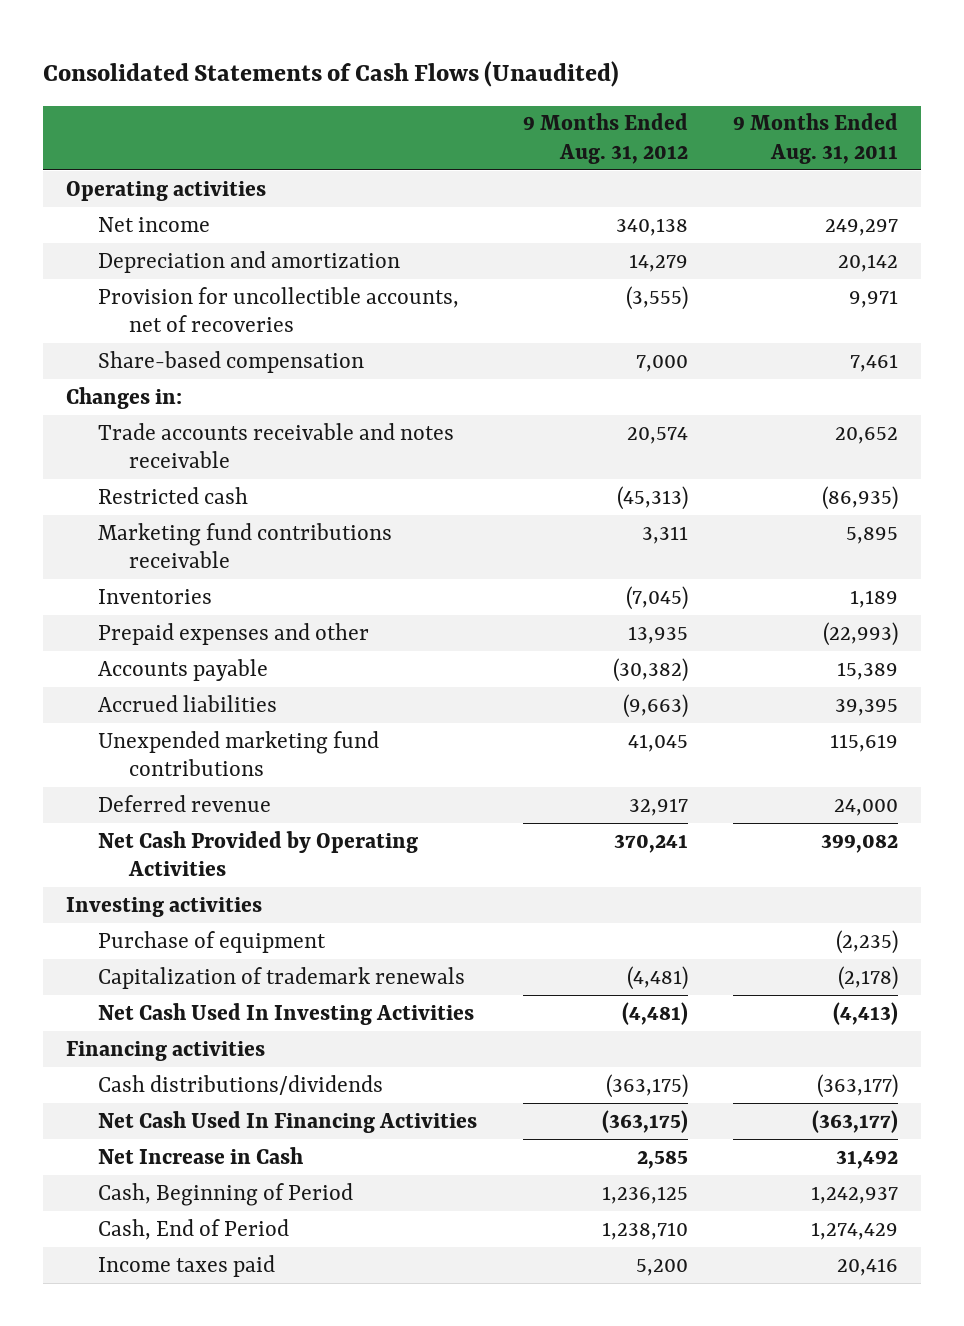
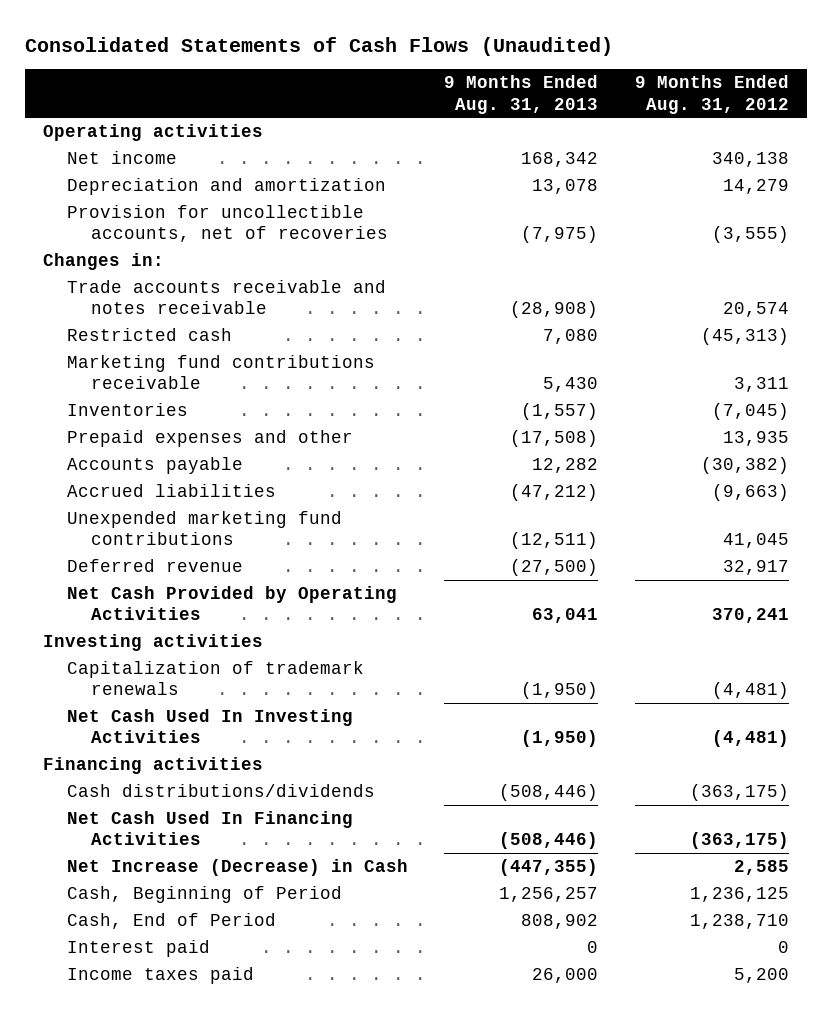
- | 9 Months Ended Aug. 31, 2012 | 9 Months Ended Aug. 31, 2011
+ | 9 Months Ended Aug. 31, 2013 | 9 Months Ended Aug. 31, 2012
- Share-based compensation | 7,000 | 7,461
- Purchase of equipment | | (2,235)
- Net Increase in Cash | 2,585 | 31,492
+ Net Increase (Decrease) in Cash | (447,355) | 2,585
+ Interest paid | 0 | 0

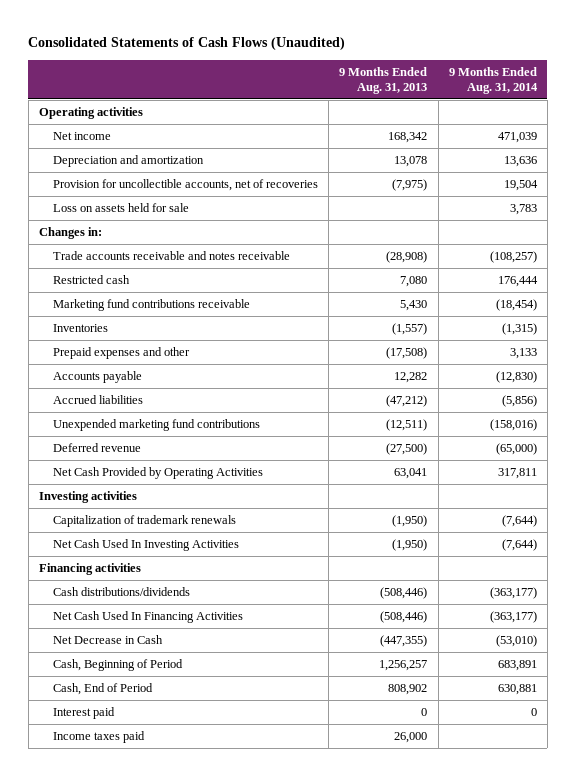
- | 9 Months Ended Aug. 31, 2013 | 9 Months Ended Aug. 31, 2012
+ | 9 Months Ended Aug. 31, 2013 | 9 Months Ended Aug. 31, 2014
+ Loss on assets held for sale | | 3,783
- Net Increase (Decrease) in Cash | (447,355) | 2,585
+ Net Decrease in Cash | (447,355) | (53,010)

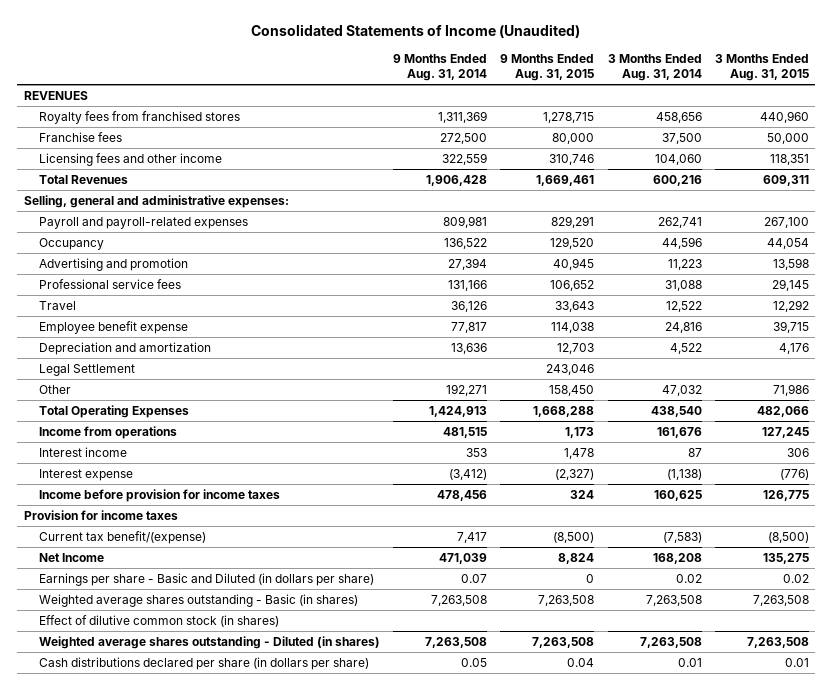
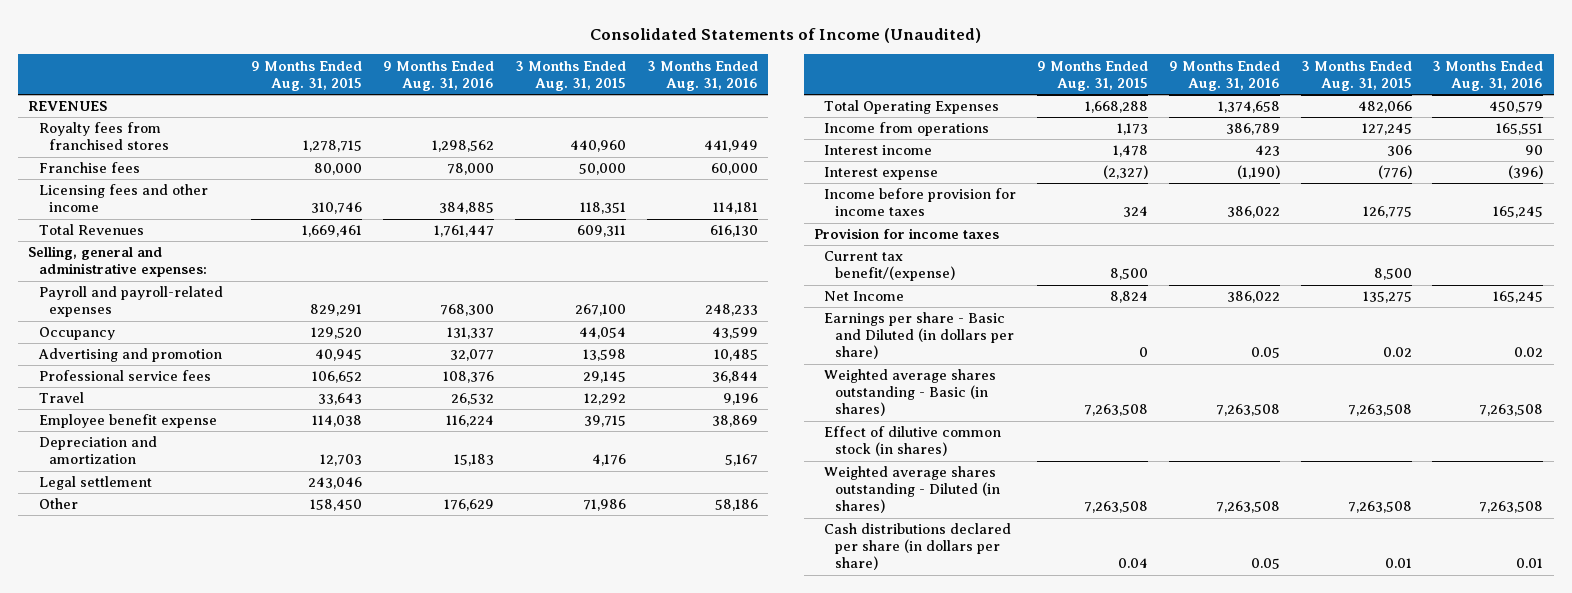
- | 9 Months Ended Aug. 31, 2014 | 9 Months Ended Aug. 31, 2015 | 3 Months Ended Aug. 31, 2014 | 3 Months Ended Aug. 31, 2015
+ | 9 Months Ended Aug. 31, 2015 | 9 Months Ended Aug. 31, 2016 | 3 Months Ended Aug. 31, 2015 | 3 Months Ended Aug. 31, 2016
- Legal Settlement | | 243,046 | |
+ Legal settlement | 243,046 | | |
- Current tax benefit/(expense) | 7,417 | (8,500) | (7,583) | (8,500)
+ Current tax benefit/(expense) | 8,500 | | 8,500 |

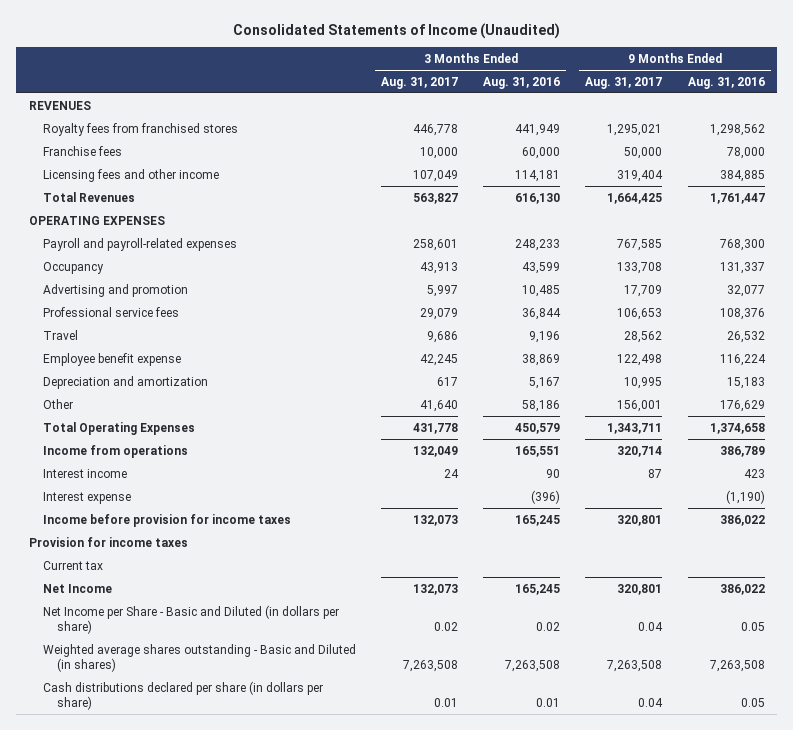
- | 9 Months Ended Aug. 31, 2015 | 9 Months Ended Aug. 31, 2016 | 3 Months Ended Aug. 31, 2015 | 3 Months Ended Aug. 31, 2016
+ | 3 Months Ended Aug. 31, 2017 | 3 Months Ended Aug. 31, 2016 | 9 Months Ended Aug. 31, 2017 | 9 Months Ended Aug. 31, 2016
- Selling, general and administrative expenses:
+ OPERATING EXPENSES
- Legal settlement | 243,046 | | |
- Current tax benefit/(expense) | 8,500 | | 8,500 |
+ Current tax
- Earnings per share - Basic and Diluted (in dollars per share) | 0 | 0.05 | 0.02 | 0.02
- Weighted average shares outstanding - Basic (in shares) | 7,263,508 | 7,263,508 | 7,263,508 | 7,263,508
- Effect of dilutive common stock (in shares)
- Weighted average shares outstanding - Diluted (in shares) | 7,263,508 | 7,263,508 | 7,263,508 | 7,263,508
+ Net Income per Share - Basic and Diluted (in dollars per share) | 0.02 | 0.02 | 0.04 | 0.05
+ Weighted average shares outstanding - Basic and Diluted (in shares) | 7,263,508 | 7,263,508 | 7,263,508 | 7,263,508

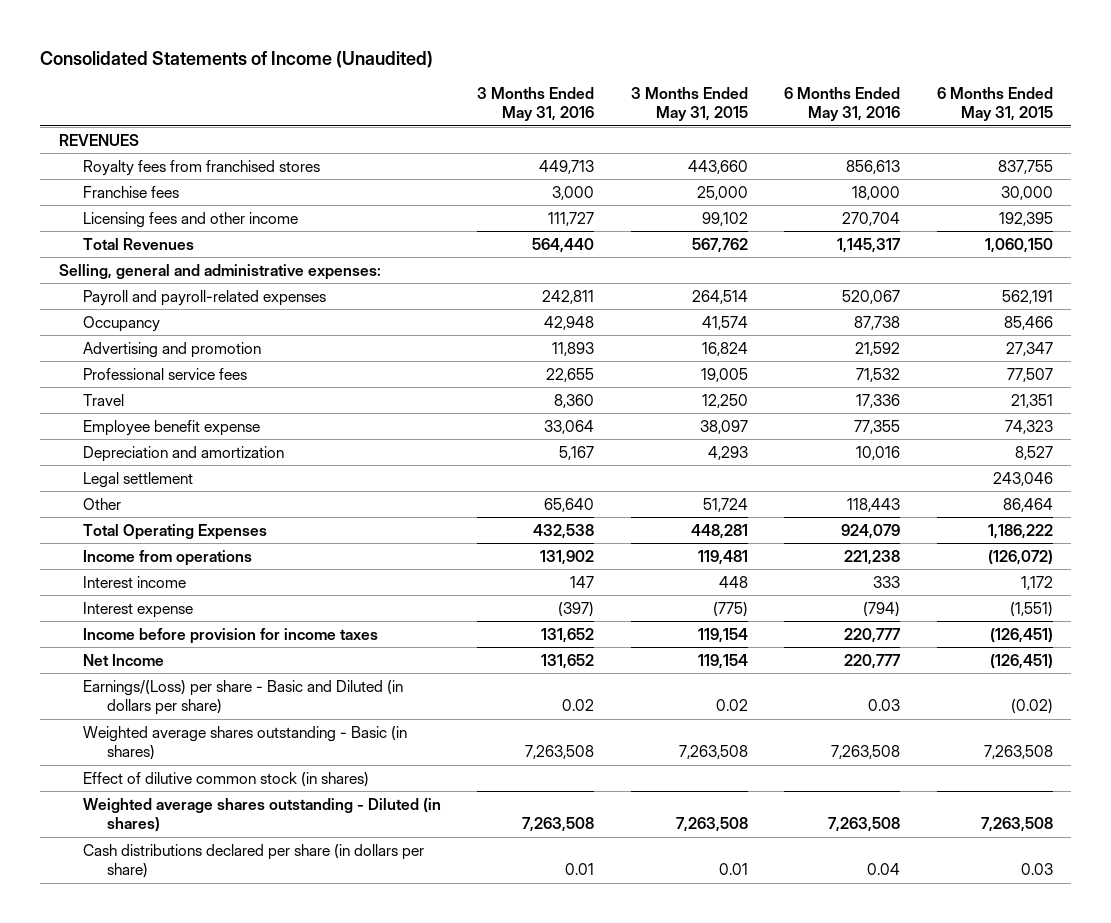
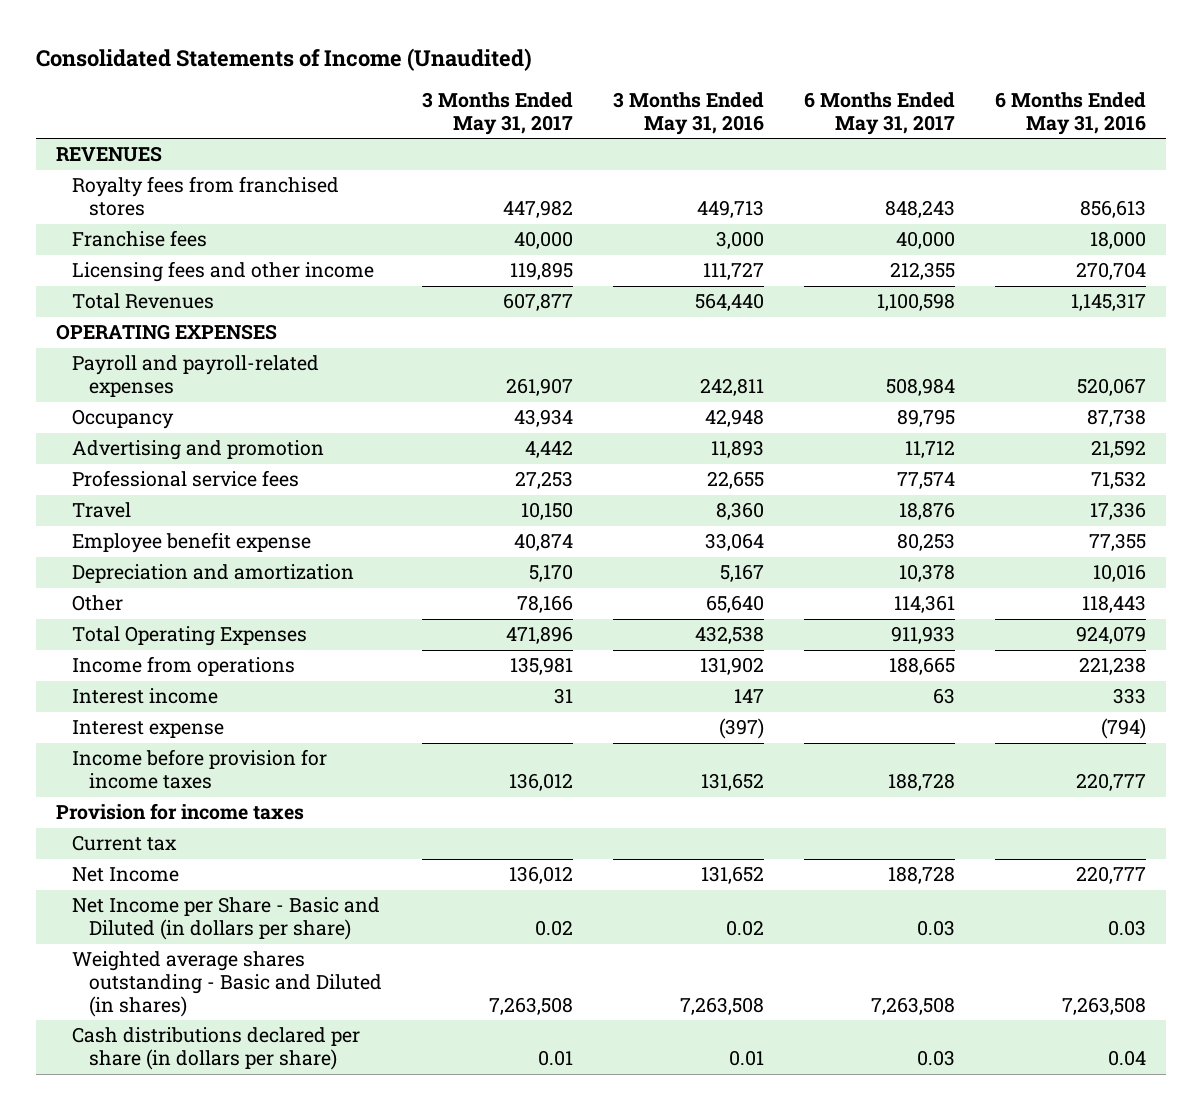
- | 3 Months Ended May 31, 2016 | 3 Months Ended May 31, 2015 | 6 Months Ended May 31, 2016 | 6 Months Ended May 31, 2015
+ | 3 Months Ended May 31, 2017 | 3 Months Ended May 31, 2016 | 6 Months Ended May 31, 2017 | 6 Months Ended May 31, 2016
- Selling, general and administrative expenses:
+ OPERATING EXPENSES
- Legal settlement | | | | 243,046
+ Provision for income taxes
+ Current tax
- Earnings/(Loss) per share - Basic and Diluted (in dollars per share) | 0.02 | 0.02 | 0.03 | (0.02)
- Weighted average shares outstanding - Basic (in shares) | 7,263,508 | 7,263,508 | 7,263,508 | 7,263,508
- Effect of dilutive common stock (in shares)
- Weighted average shares outstanding - Diluted (in shares) | 7,263,508 | 7,263,508 | 7,263,508 | 7,263,508
+ Net Income per Share - Basic and Diluted (in dollars per share) | 0.02 | 0.02 | 0.03 | 0.03
+ Weighted average shares outstanding - Basic and Diluted (in shares) | 7,263,508 | 7,263,508 | 7,263,508 | 7,263,508

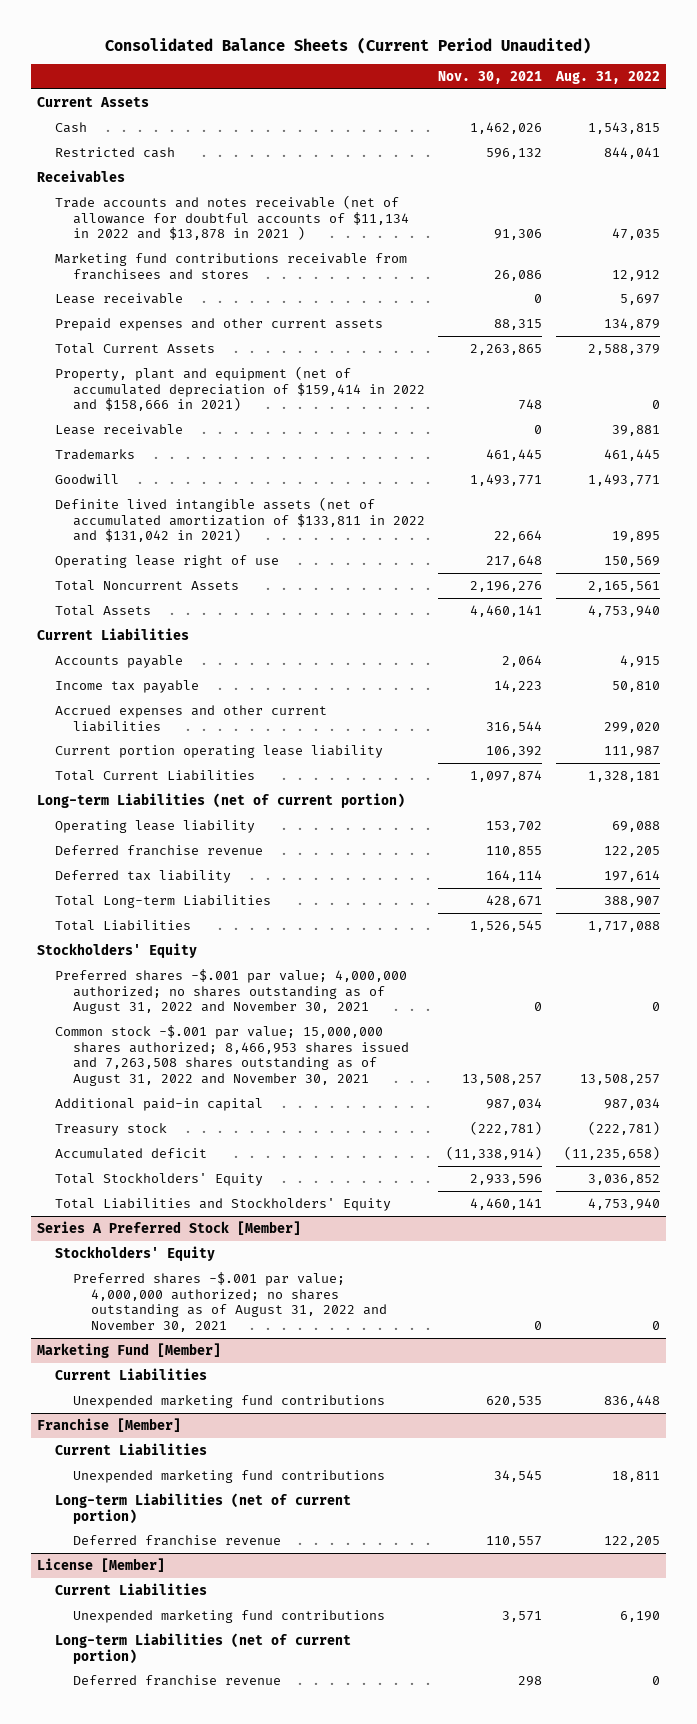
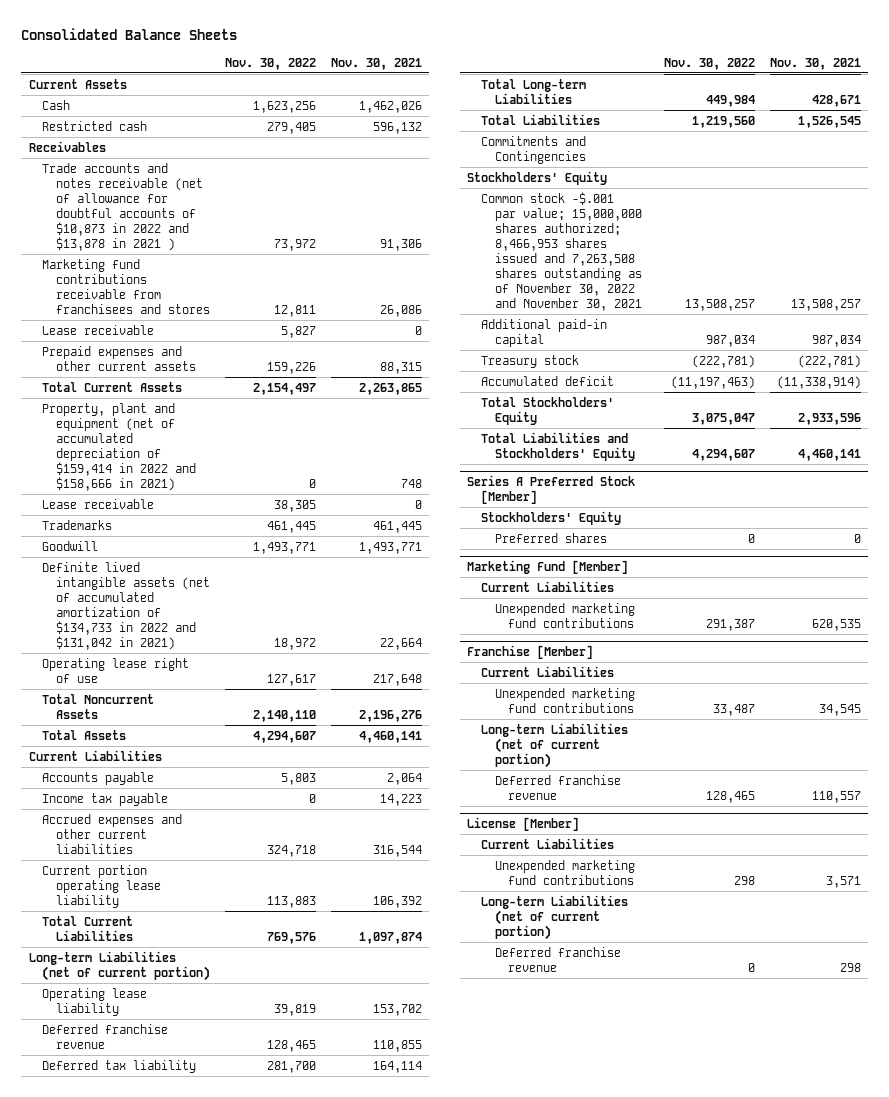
- Consolidated Balance Sheets (Current Period Unaudited)
+ Consolidated Balance Sheets
- | Nov. 30, 2021 | Aug. 31, 2022
+ | Nov. 30, 2022 | Nov. 30, 2021
- Trade accounts and notes receivable (net of allowance for doubtful accounts of $11,134 in 2022 and $13,878 in 2021 ) | 91,306 | 47,035
+ Trade accounts and notes receivable (net of allowance for doubtful accounts of $10,873 in 2022 and $13,878 in 2021 ) | 73,972 | 91,306
- Definite lived intangible assets (net of accumulated amortization of $133,811 in 2022 and $131,042 in 2021) | 22,664 | 19,895
+ Definite lived intangible assets (net of accumulated amortization of $134,733 in 2022 and $131,042 in 2021) | 18,972 | 22,664
+ Commitments and Contingencies
- Preferred shares -$.001 par value; 4,000,000 authorized; no shares outstanding as of August 31, 2022 and November 30, 2021 | 0 | 0
- Common stock -$.001 par value; 15,000,000 shares authorized; 8,466,953 shares issued and 7,263,508 shares outstanding as of August 31, 2022 and November 30, 2021 | 13,508,257 | 13,508,257
+ Common stock -$.001 par value; 15,000,000 shares authorized; 8,466,953 shares issued and 7,263,508 shares outstanding as of November 30, 2022 and November 30, 2021 | 13,508,257 | 13,508,257
@ Series A Preferred Stock [Member]
- Preferred shares -$.001 par value; 4,000,000 authorized; no shares outstanding as of August 31, 2022 and November 30, 2021 | 0 | 0
+ Preferred shares | 0 | 0

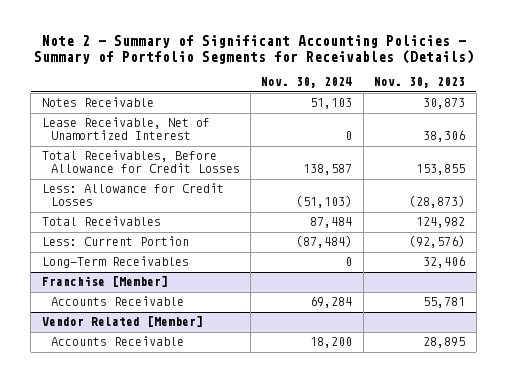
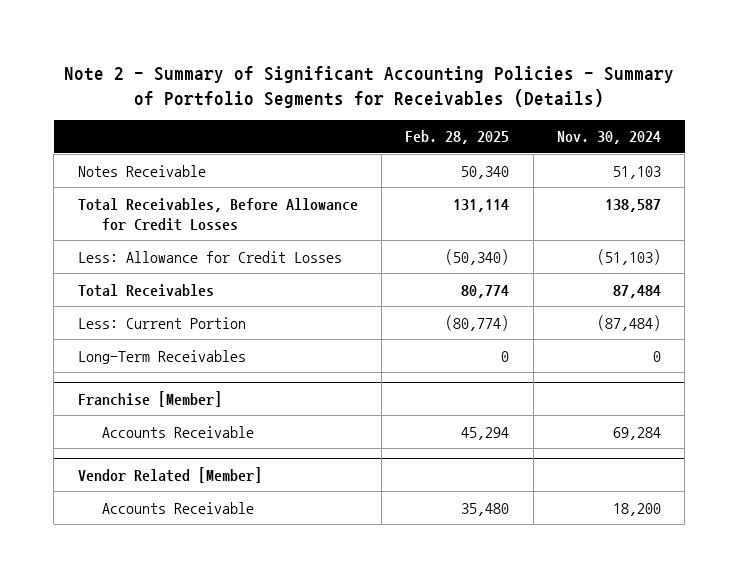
- | Nov. 30, 2024 | Nov. 30, 2023
+ | Feb. 28, 2025 | Nov. 30, 2024
- Lease Receivable, Net of Unamortized Interest | 0 | 38,306

